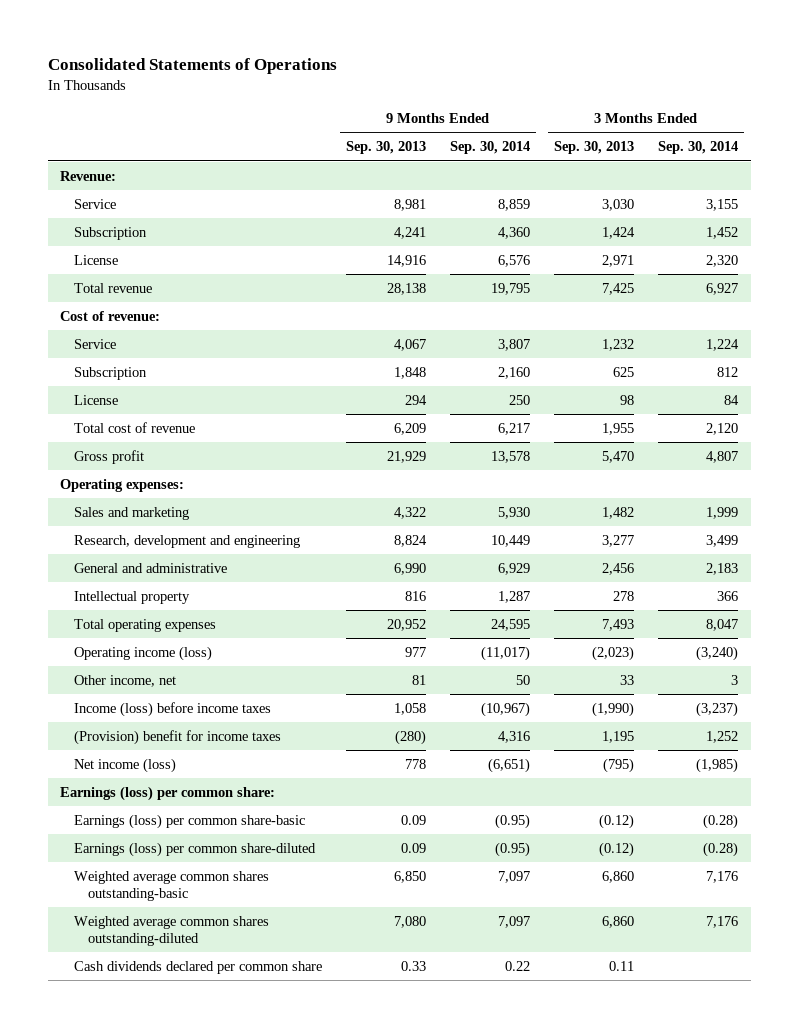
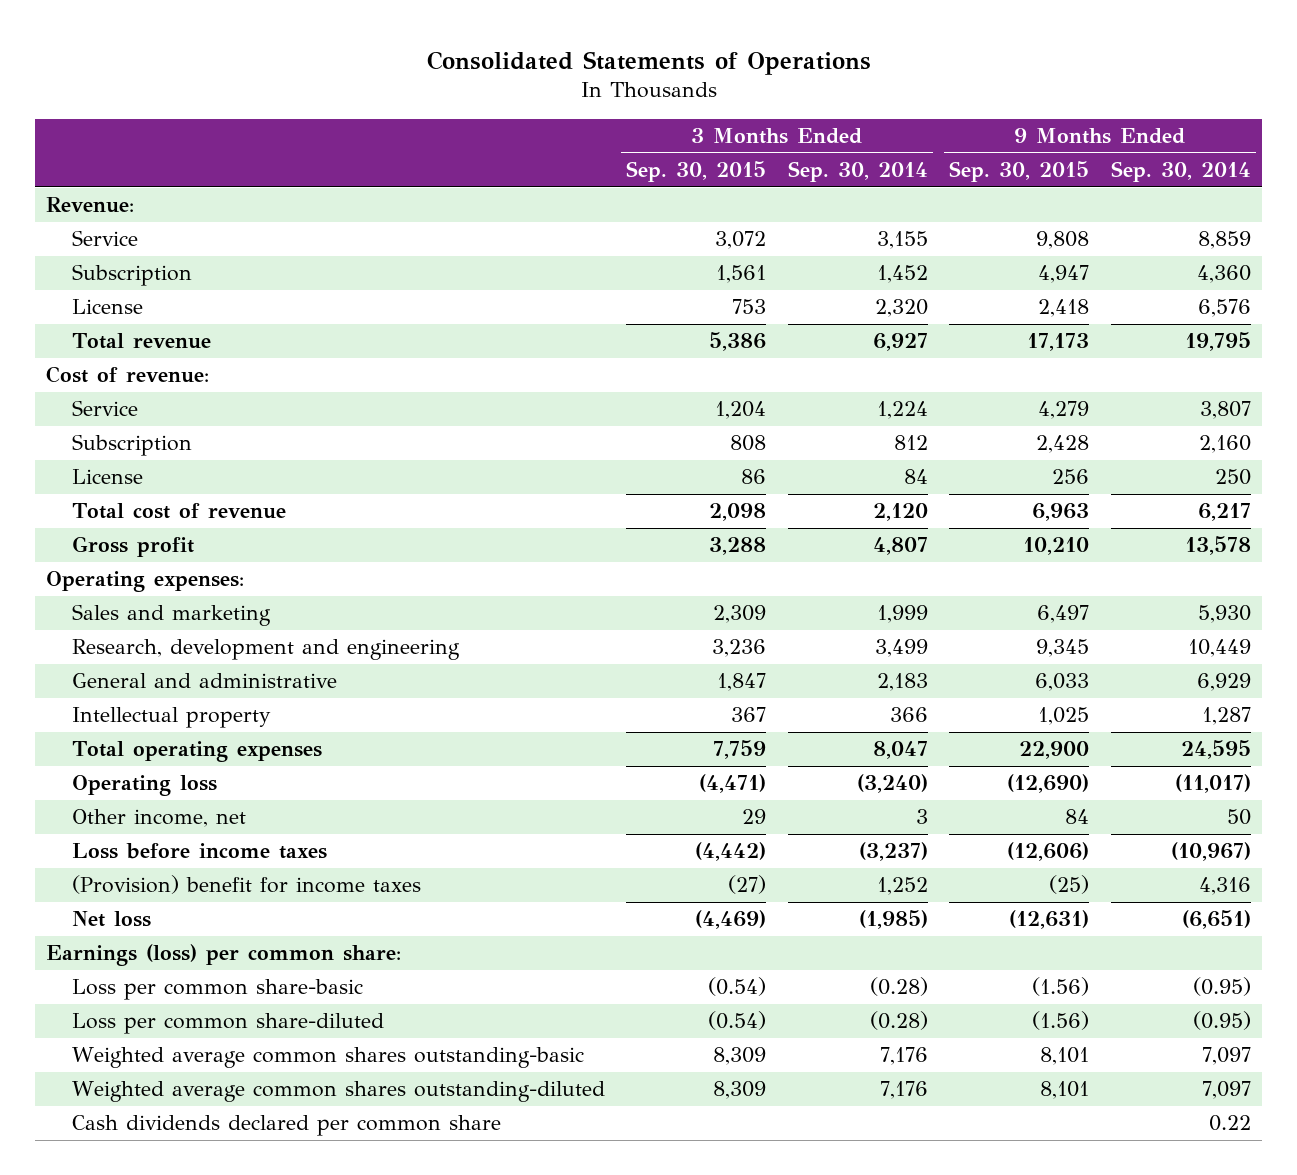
- | 9 Months Ended Sep. 30, 2013 | 9 Months Ended Sep. 30, 2014 | 3 Months Ended Sep. 30, 2013 | 3 Months Ended Sep. 30, 2014
+ | 3 Months Ended Sep. 30, 2015 | 3 Months Ended Sep. 30, 2014 | 9 Months Ended Sep. 30, 2015 | 9 Months Ended Sep. 30, 2014
- Operating income (loss) | 977 | (11,017) | (2,023) | (3,240)
+ Operating loss | (4,471) | (3,240) | (12,690) | (11,017)
- Income (loss) before income taxes | 1,058 | (10,967) | (1,990) | (3,237)
+ Loss before income taxes | (4,442) | (3,237) | (12,606) | (10,967)
- Net income (loss) | 778 | (6,651) | (795) | (1,985)
+ Net loss | (4,469) | (1,985) | (12,631) | (6,651)
- Earnings (loss) per common share-basic | 0.09 | (0.95) | (0.12) | (0.28)
- Earnings (loss) per common share-diluted | 0.09 | (0.95) | (0.12) | (0.28)
+ Loss per common share-basic | (0.54) | (0.28) | (1.56) | (0.95)
+ Loss per common share-diluted | (0.54) | (0.28) | (1.56) | (0.95)

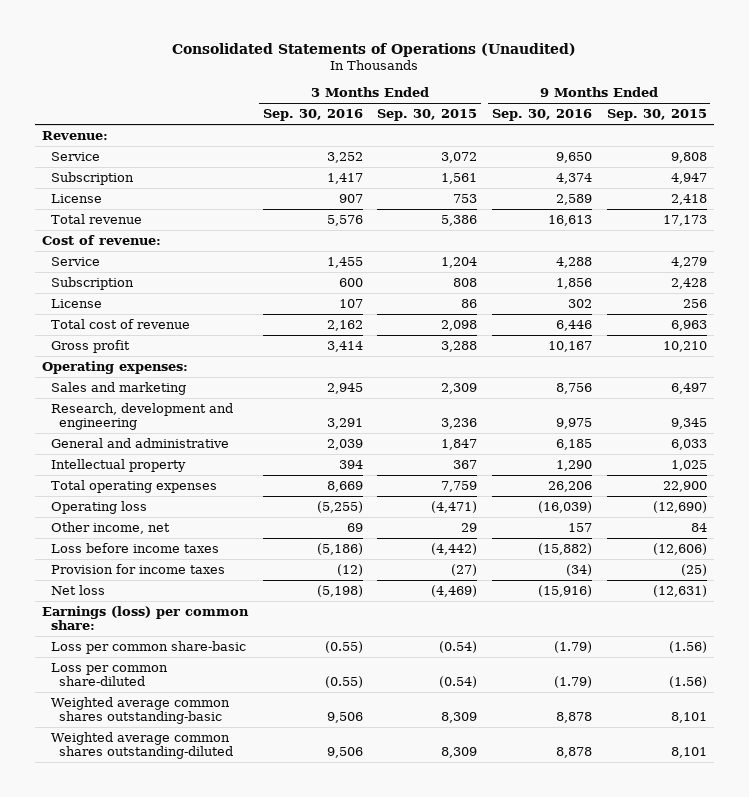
- Consolidated Statements of Operations
+ Consolidated Statements of Operations (Unaudited)
- | 3 Months Ended Sep. 30, 2015 | 3 Months Ended Sep. 30, 2014 | 9 Months Ended Sep. 30, 2015 | 9 Months Ended Sep. 30, 2014
+ | 3 Months Ended Sep. 30, 2016 | 3 Months Ended Sep. 30, 2015 | 9 Months Ended Sep. 30, 2016 | 9 Months Ended Sep. 30, 2015
- (Provision) benefit for income taxes | (27) | 1,252 | (25) | 4,316
+ Provision for income taxes | (12) | (27) | (34) | (25)
- Cash dividends declared per common share | | | | 0.22

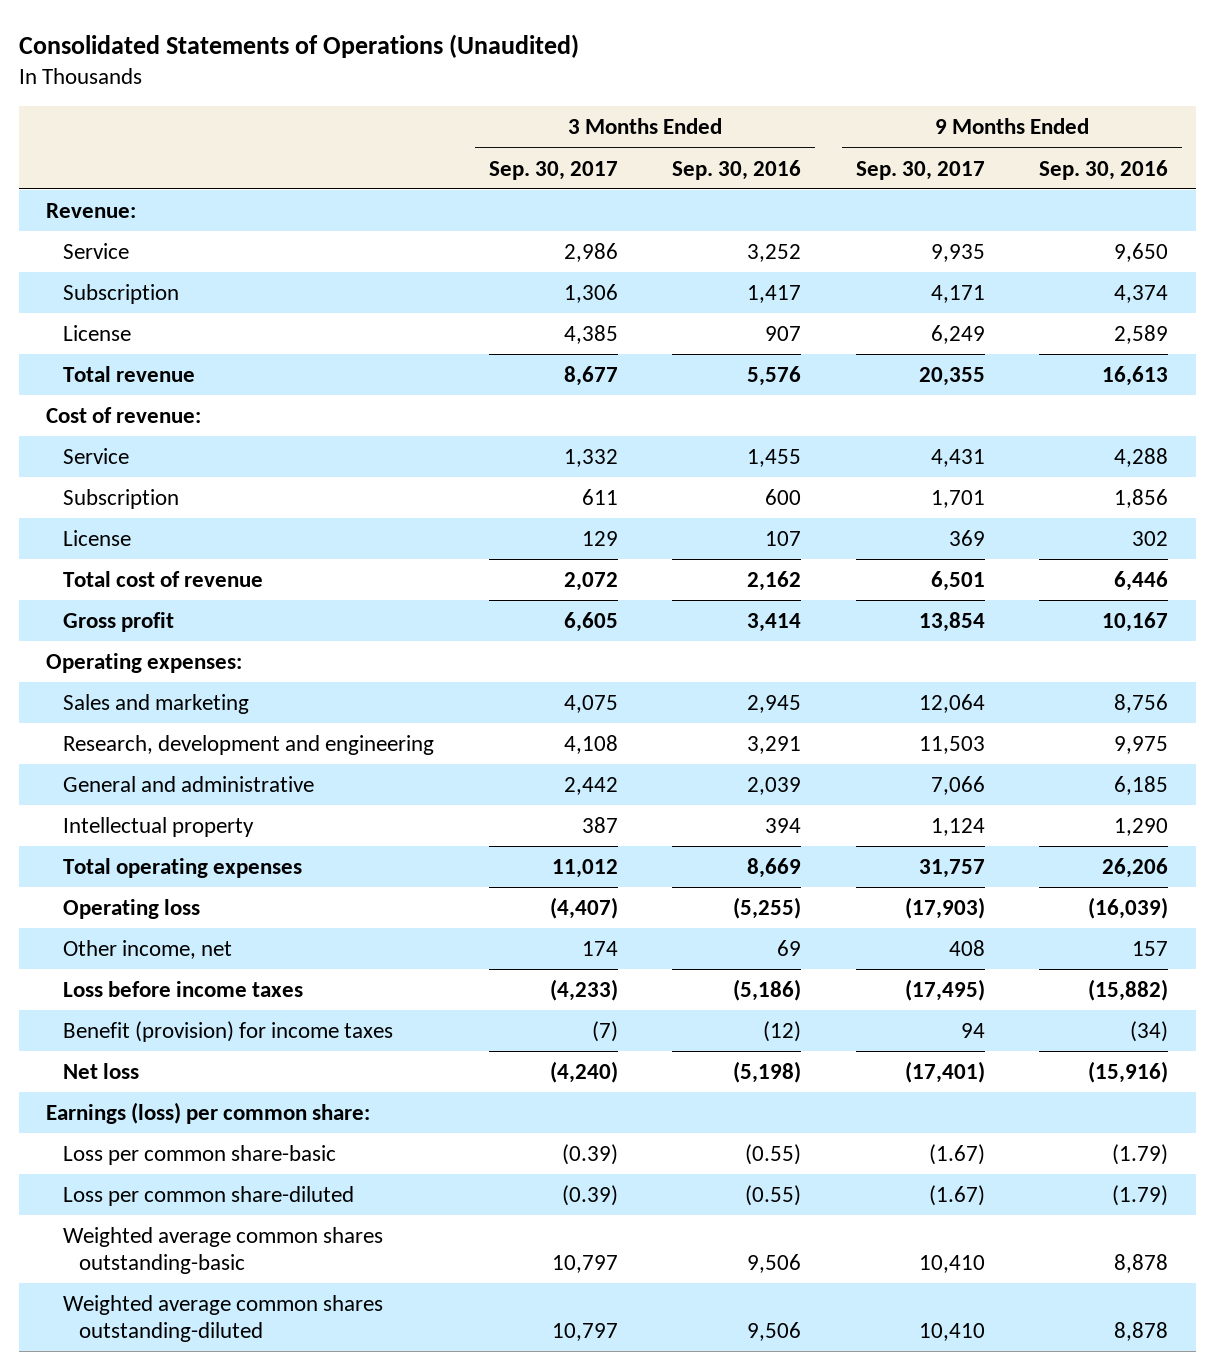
- | 3 Months Ended Sep. 30, 2016 | 3 Months Ended Sep. 30, 2015 | 9 Months Ended Sep. 30, 2016 | 9 Months Ended Sep. 30, 2015
+ | 3 Months Ended Sep. 30, 2017 | 3 Months Ended Sep. 30, 2016 | 9 Months Ended Sep. 30, 2017 | 9 Months Ended Sep. 30, 2016
- Provision for income taxes | (12) | (27) | (34) | (25)
+ Benefit (provision) for income taxes | (7) | (12) | 94 | (34)

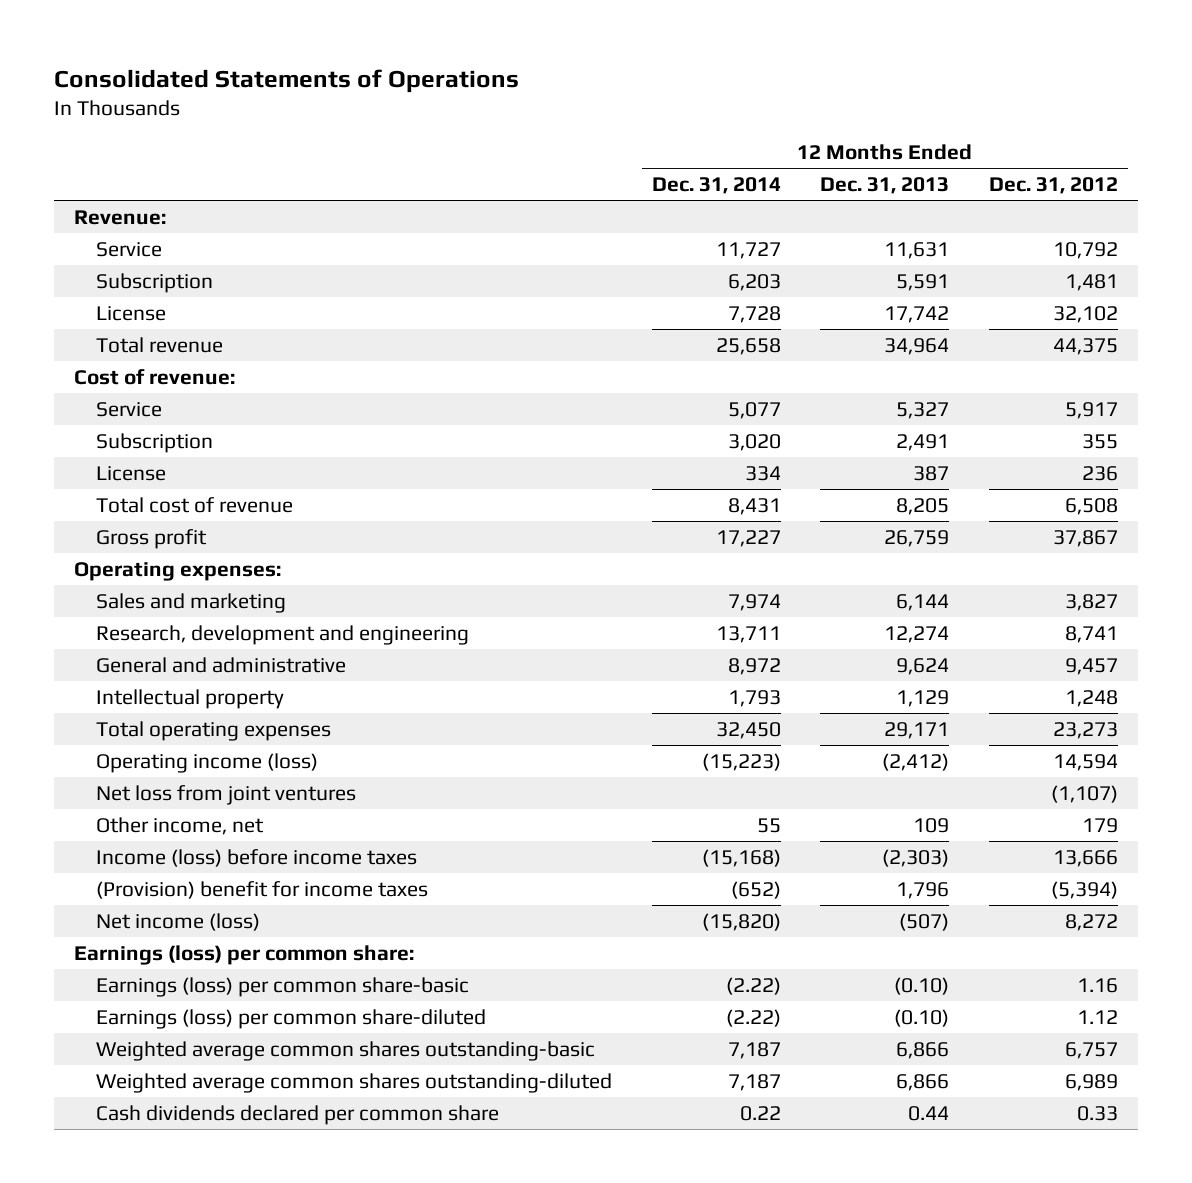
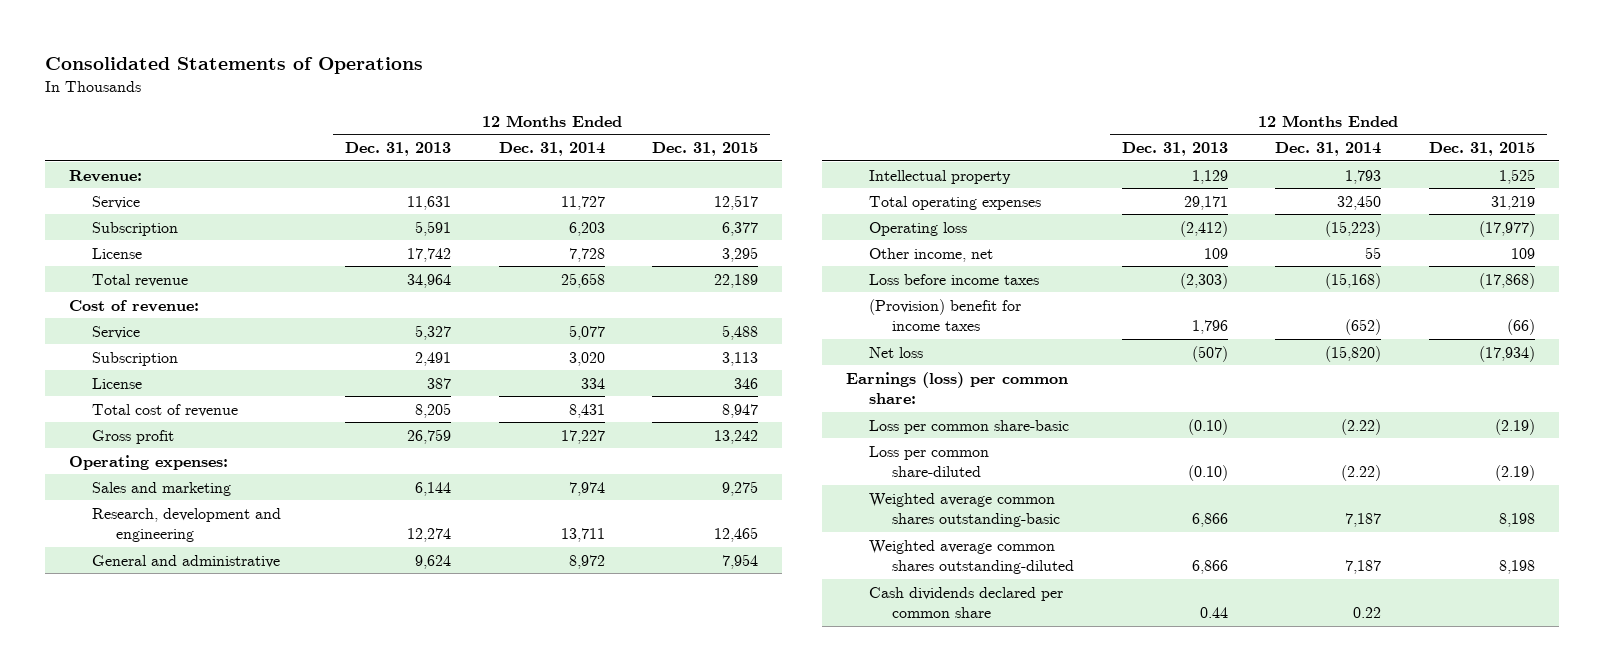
- | 12 Months Ended Dec. 31, 2014 | 12 Months Ended Dec. 31, 2013 | 12 Months Ended Dec. 31, 2012
+ | 12 Months Ended Dec. 31, 2013 | 12 Months Ended Dec. 31, 2014 | 12 Months Ended Dec. 31, 2015
- Operating income (loss) | (15,223) | (2,412) | 14,594
- Net loss from joint ventures | | | (1,107)
+ Operating loss | (2,412) | (15,223) | (17,977)
- Income (loss) before income taxes | (15,168) | (2,303) | 13,666
+ Loss before income taxes | (2,303) | (15,168) | (17,868)
- Net income (loss) | (15,820) | (507) | 8,272
+ Net loss | (507) | (15,820) | (17,934)
- Earnings (loss) per common share-basic | (2.22) | (0.10) | 1.16
- Earnings (loss) per common share-diluted | (2.22) | (0.10) | 1.12
+ Loss per common share-basic | (0.10) | (2.22) | (2.19)
+ Loss per common share-diluted | (0.10) | (2.22) | (2.19)

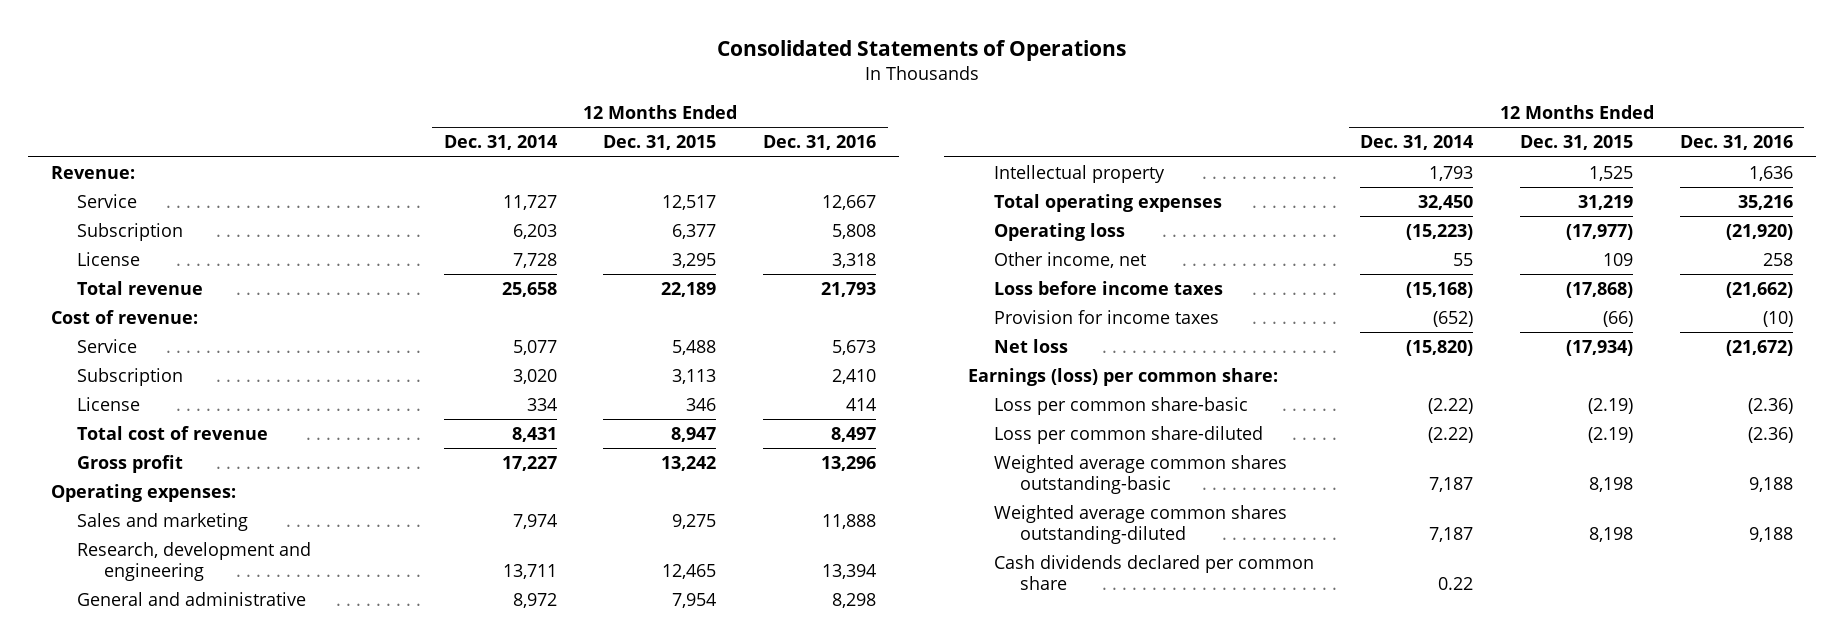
- | 12 Months Ended Dec. 31, 2013 | 12 Months Ended Dec. 31, 2014 | 12 Months Ended Dec. 31, 2015
+ | 12 Months Ended Dec. 31, 2014 | 12 Months Ended Dec. 31, 2015 | 12 Months Ended Dec. 31, 2016
- (Provision) benefit for income taxes | 1,796 | (652) | (66)
+ Provision for income taxes | (652) | (66) | (10)

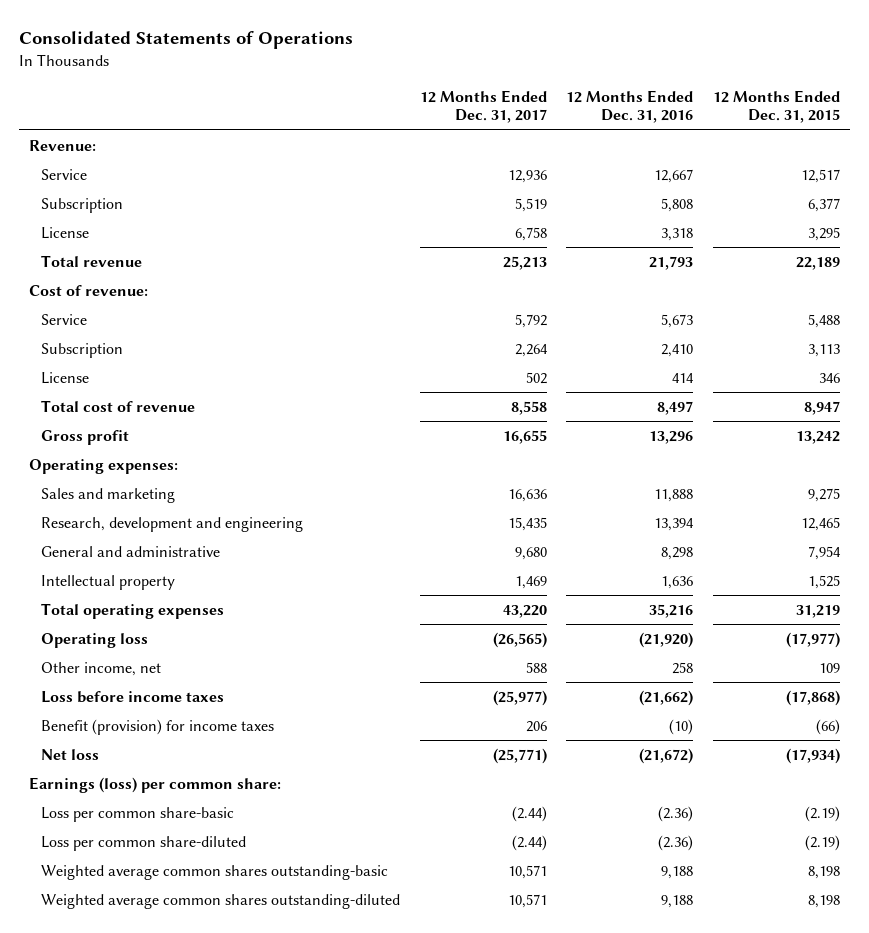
- | 12 Months Ended Dec. 31, 2014 | 12 Months Ended Dec. 31, 2015 | 12 Months Ended Dec. 31, 2016
+ | 12 Months Ended Dec. 31, 2017 | 12 Months Ended Dec. 31, 2016 | 12 Months Ended Dec. 31, 2015
- Provision for income taxes | (652) | (66) | (10)
+ Benefit (provision) for income taxes | 206 | (10) | (66)
- Cash dividends declared per common share | 0.22 | |

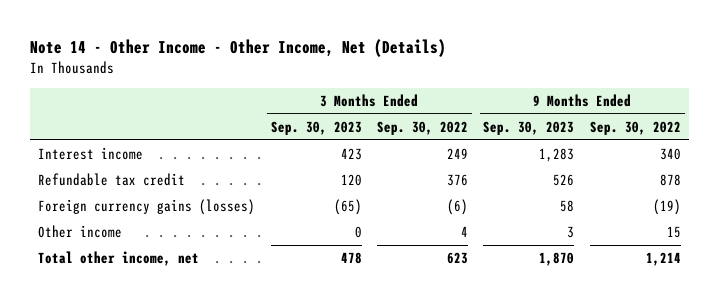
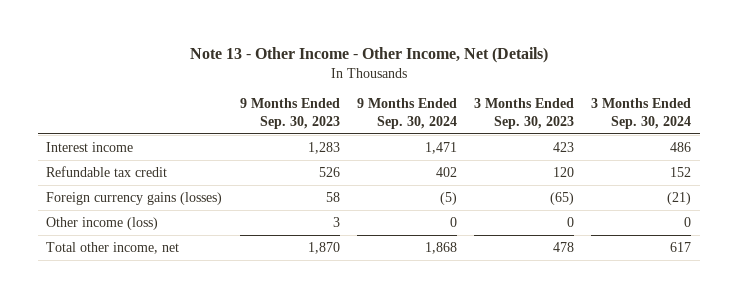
- Note 14 - Other Income - Other Income, Net (Details)
+ Note 13 - Other Income - Other Income, Net (Details)
- | 3 Months Ended Sep. 30, 2023 | 3 Months Ended Sep. 30, 2022 | 9 Months Ended Sep. 30, 2023 | 9 Months Ended Sep. 30, 2022
+ | 9 Months Ended Sep. 30, 2023 | 9 Months Ended Sep. 30, 2024 | 3 Months Ended Sep. 30, 2023 | 3 Months Ended Sep. 30, 2024
- Other income | 0 | 4 | 3 | 15
+ Other income (loss) | 3 | 0 | 0 | 0

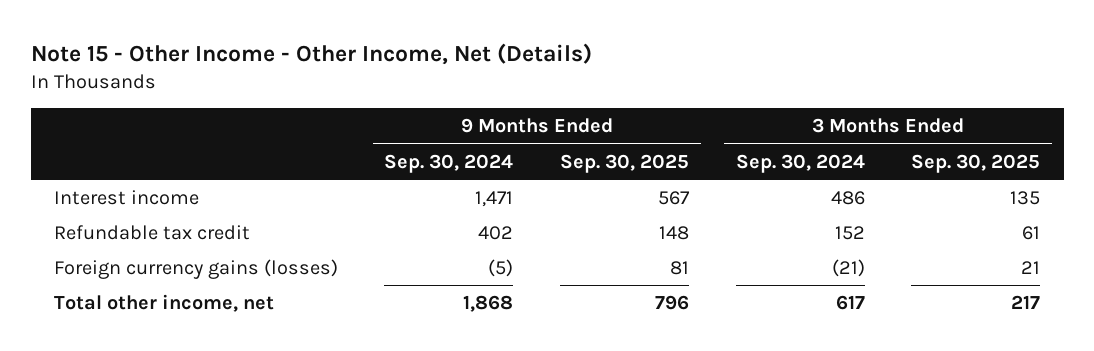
- Note 13 - Other Income - Other Income, Net (Details)
+ Note 15 - Other Income - Other Income, Net (Details)
- | 9 Months Ended Sep. 30, 2023 | 9 Months Ended Sep. 30, 2024 | 3 Months Ended Sep. 30, 2023 | 3 Months Ended Sep. 30, 2024
+ | 9 Months Ended Sep. 30, 2024 | 9 Months Ended Sep. 30, 2025 | 3 Months Ended Sep. 30, 2024 | 3 Months Ended Sep. 30, 2025
- Other income (loss) | 3 | 0 | 0 | 0

